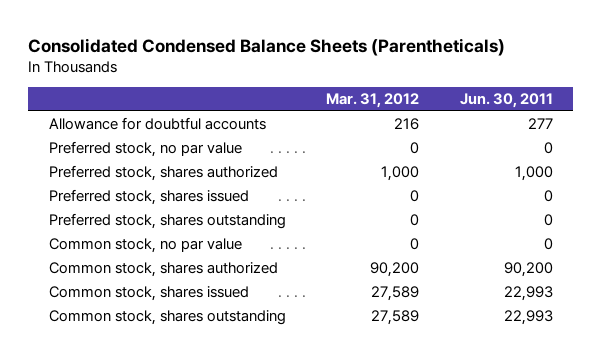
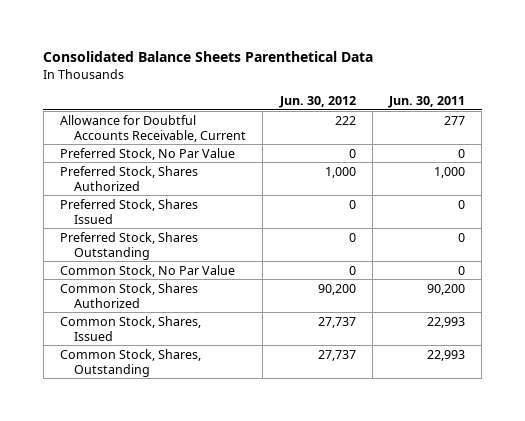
- Consolidated Condensed Balance Sheets (Parentheticals)
+ Consolidated Balance Sheets Parenthetical Data
- | Mar. 31, 2012 | Jun. 30, 2011
+ | Jun. 30, 2012 | Jun. 30, 2011
- Allowance for doubtful accounts | 216 | 277
- Preferred stock, no par value | 0 | 0
- Preferred stock, shares authorized | 1,000 | 1,000
- Preferred stock, shares issued | 0 | 0
- Preferred stock, shares outstanding | 0 | 0
- Common stock, no par value | 0 | 0
- Common stock, shares authorized | 90,200 | 90,200
- Common stock, shares issued | 27,589 | 22,993
- Common stock, shares outstanding | 27,589 | 22,993
+ Allowance for Doubtful Accounts Receivable, Current | 222 | 277
+ Preferred Stock, No Par Value | 0 | 0
+ Preferred Stock, Shares Authorized | 1,000 | 1,000
+ Preferred Stock, Shares Issued | 0 | 0
+ Preferred Stock, Shares Outstanding | 0 | 0
+ Common Stock, No Par Value | 0 | 0
+ Common Stock, Shares Authorized | 90,200 | 90,200
+ Common Stock, Shares, Issued | 27,737 | 22,993
+ Common Stock, Shares, Outstanding | 27,737 | 22,993

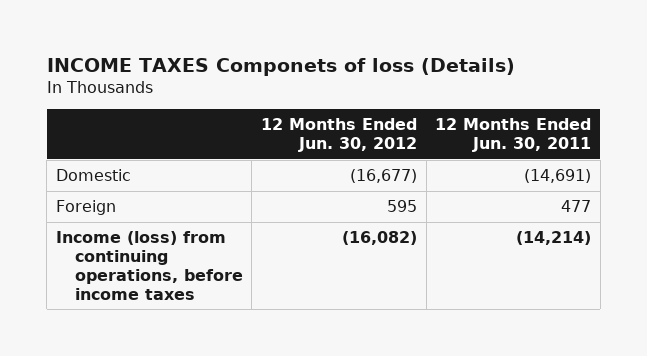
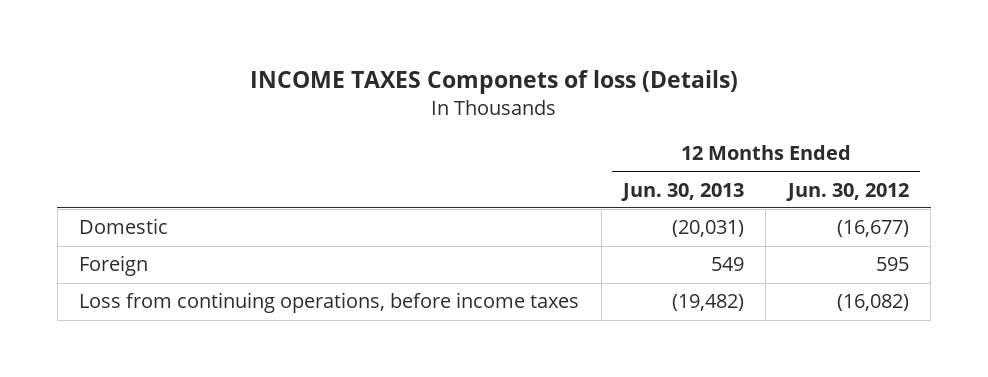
- | 12 Months Ended Jun. 30, 2012 | 12 Months Ended Jun. 30, 2011
+ | 12 Months Ended Jun. 30, 2013 | 12 Months Ended Jun. 30, 2012
- Income (loss) from continuing operations, before income taxes | (16,082) | (14,214)
+ Loss from continuing operations, before income taxes | (19,482) | (16,082)

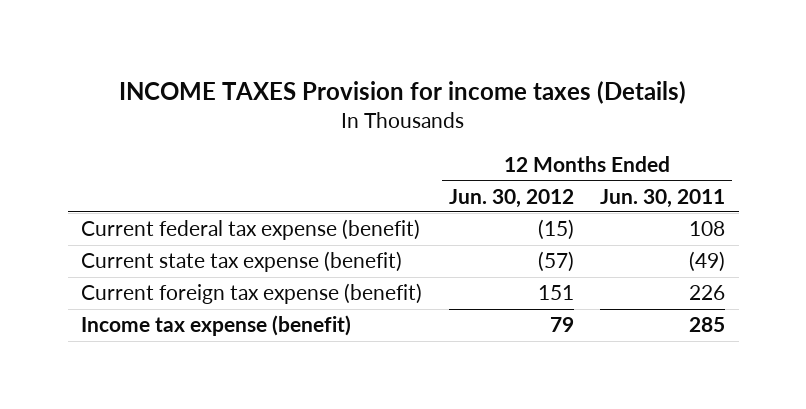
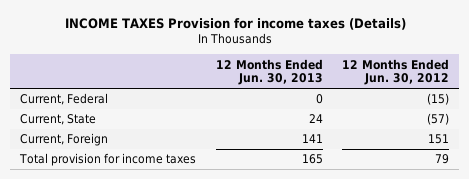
- | 12 Months Ended Jun. 30, 2012 | 12 Months Ended Jun. 30, 2011
+ | 12 Months Ended Jun. 30, 2013 | 12 Months Ended Jun. 30, 2012
- Current federal tax expense (benefit) | (15) | 108
- Current state tax expense (benefit) | (57) | (49)
- Current foreign tax expense (benefit) | 151 | 226
- Income tax expense (benefit) | 79 | 285
+ Current, Federal | 0 | (15)
+ Current, State | 24 | (57)
+ Current, Foreign | 141 | 151
+ Total provision for income taxes | 165 | 79

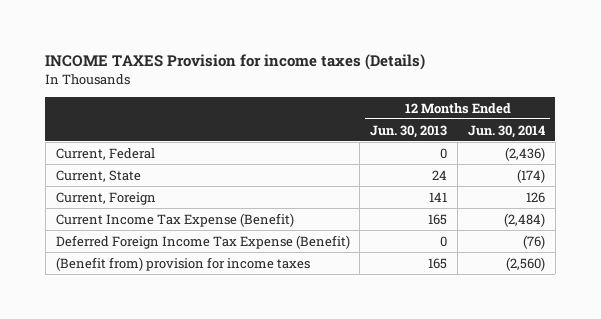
- | 12 Months Ended Jun. 30, 2013 | 12 Months Ended Jun. 30, 2012
+ | 12 Months Ended Jun. 30, 2013 | 12 Months Ended Jun. 30, 2014
- Total provision for income taxes | 165 | 79
+ Current Income Tax Expense (Benefit) | 165 | (2,484)
+ Deferred Foreign Income Tax Expense (Benefit) | 0 | (76)
+ (Benefit from) provision for income taxes | 165 | (2,560)

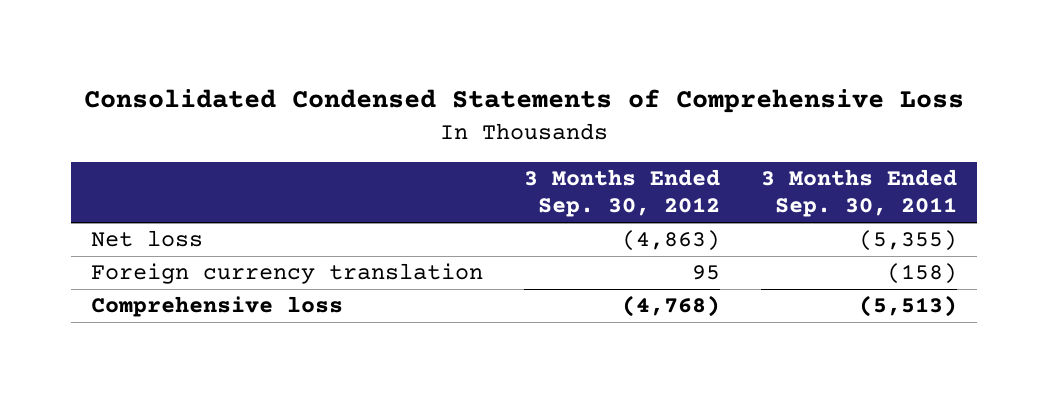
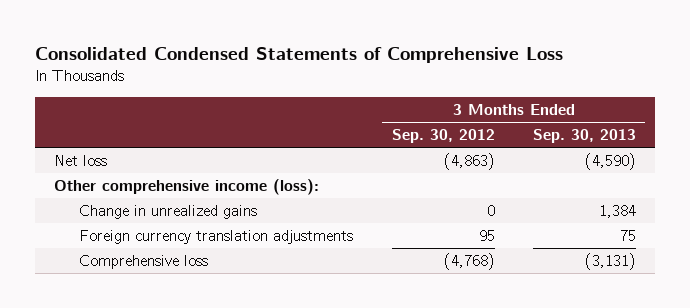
- | 3 Months Ended Sep. 30, 2012 | 3 Months Ended Sep. 30, 2011
+ | 3 Months Ended Sep. 30, 2012 | 3 Months Ended Sep. 30, 2013
- Foreign currency translation | 95 | (158)
+ Other comprehensive income (loss):
+ Change in unrealized gains | 0 | 1,384
+ Foreign currency translation adjustments | 95 | 75

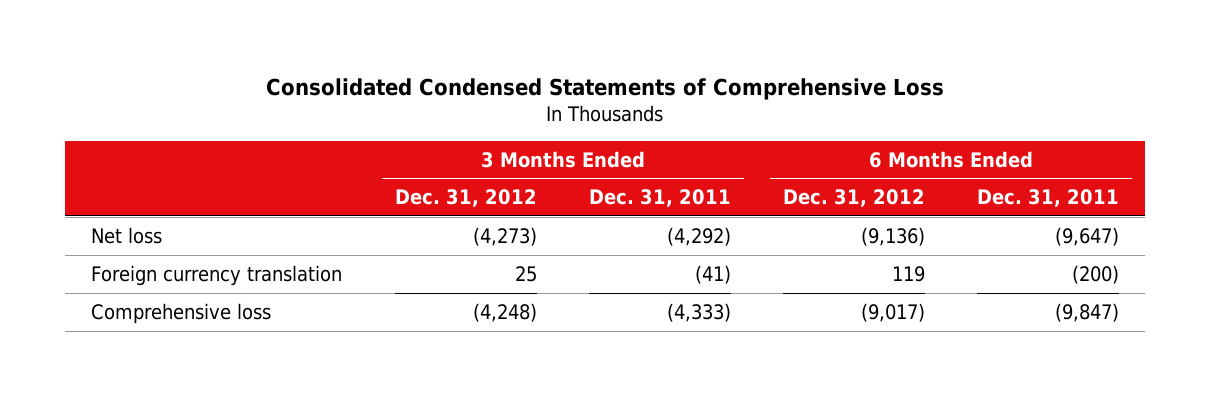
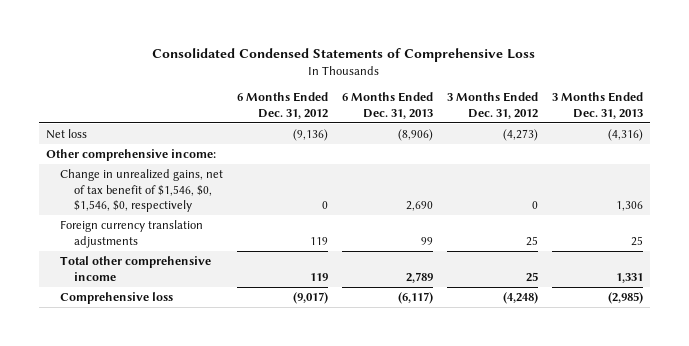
- | 3 Months Ended Dec. 31, 2012 | 3 Months Ended Dec. 31, 2011 | 6 Months Ended Dec. 31, 2012 | 6 Months Ended Dec. 31, 2011
+ | 6 Months Ended Dec. 31, 2012 | 6 Months Ended Dec. 31, 2013 | 3 Months Ended Dec. 31, 2012 | 3 Months Ended Dec. 31, 2013
- Foreign currency translation | 25 | (41) | 119 | (200)
+ Other comprehensive income:
+ Change in unrealized gains, net of tax benefit of $1,546, $0, $1,546, $0, respectively | 0 | 2,690 | 0 | 1,306
+ Foreign currency translation adjustments | 119 | 99 | 25 | 25
+ Total other comprehensive income | 119 | 2,789 | 25 | 1,331

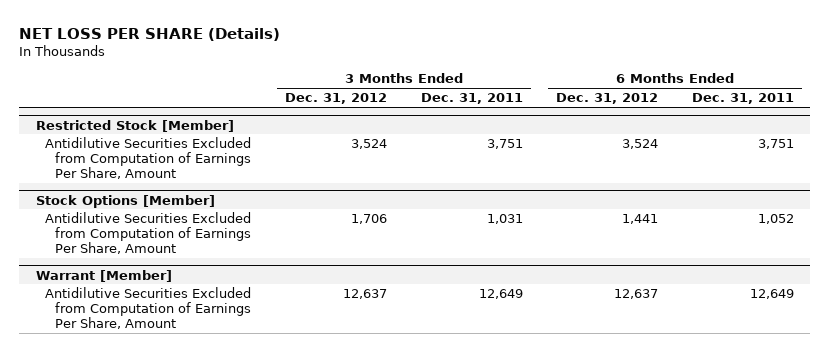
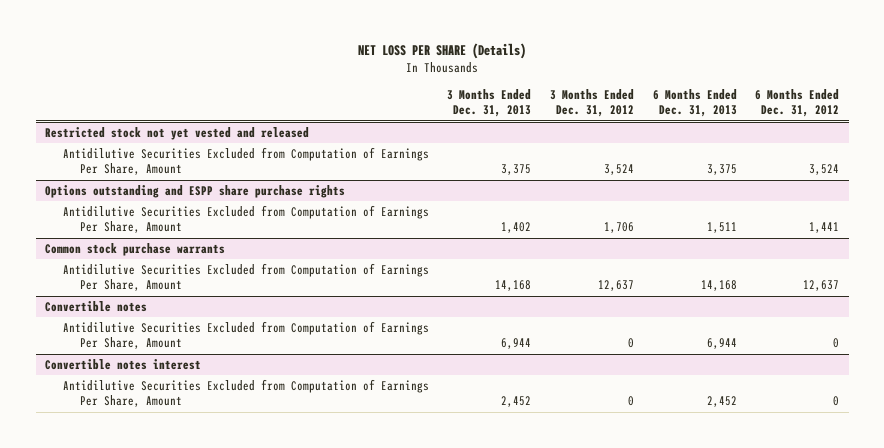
- | 3 Months Ended Dec. 31, 2012 | 3 Months Ended Dec. 31, 2011 | 6 Months Ended Dec. 31, 2012 | 6 Months Ended Dec. 31, 2011
+ | 3 Months Ended Dec. 31, 2013 | 3 Months Ended Dec. 31, 2012 | 6 Months Ended Dec. 31, 2013 | 6 Months Ended Dec. 31, 2012
- Restricted Stock [Member]
+ Restricted stock not yet vested and released
- Stock Options [Member]
+ Options outstanding and ESPP share purchase rights
- Warrant [Member]
+ Common stock purchase warrants
+ Convertible notes
+ Antidilutive Securities Excluded from Computation of Earnings Per Share, Amount | 6,944 | 0 | 6,944 | 0
+ Convertible notes interest
+ Antidilutive Securities Excluded from Computation of Earnings Per Share, Amount | 2,452 | 0 | 2,452 | 0

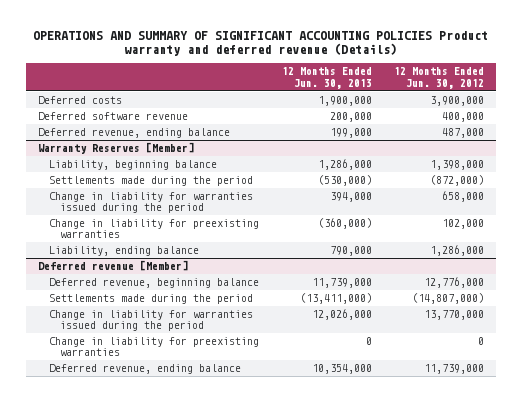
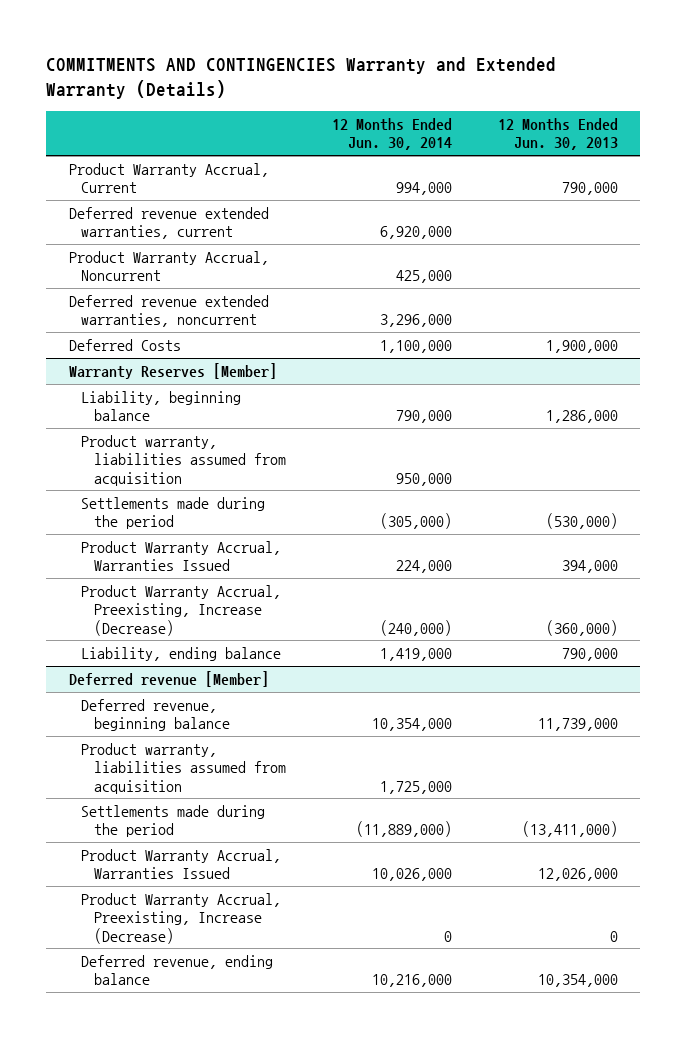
- OPERATIONS AND SUMMARY OF SIGNIFICANT ACCOUNTING POLICIES Product warranty and deferred revenue (Details)
+ COMMITMENTS AND CONTINGENCIES Warranty and Extended Warranty (Details)
- | 12 Months Ended Jun. 30, 2013 | 12 Months Ended Jun. 30, 2012
+ | 12 Months Ended Jun. 30, 2014 | 12 Months Ended Jun. 30, 2013
- Deferred costs | 1,900,000 | 3,900,000
- Deferred software revenue | 200,000 | 400,000
- Deferred revenue, ending balance | 199,000 | 487,000
+ Product Warranty Accrual, Current | 994,000 | 790,000
+ Deferred revenue extended warranties, current | 6,920,000 |
+ Product Warranty Accrual, Noncurrent | 425,000 |
+ Deferred revenue extended warranties, noncurrent | 3,296,000 |
+ Deferred Costs | 1,100,000 | 1,900,000
@ Warranty Reserves [Member]
+ Product warranty, liabilities assumed from acquisition | 950,000 |
- Change in liability for warranties issued during the period | 394,000 | 658,000
- Change in liability for preexisting warranties | (360,000) | 102,000
+ Product Warranty Accrual, Warranties Issued | 224,000 | 394,000
+ Product Warranty Accrual, Preexisting, Increase (Decrease) | (240,000) | (360,000)
@ Deferred revenue [Member]
+ Product warranty, liabilities assumed from acquisition | 1,725,000 |
- Change in liability for warranties issued during the period | 12,026,000 | 13,770,000
- Change in liability for preexisting warranties | 0 | 0
+ Product Warranty Accrual, Warranties Issued | 10,026,000 | 12,026,000
+ Product Warranty Accrual, Preexisting, Increase (Decrease) | 0 | 0

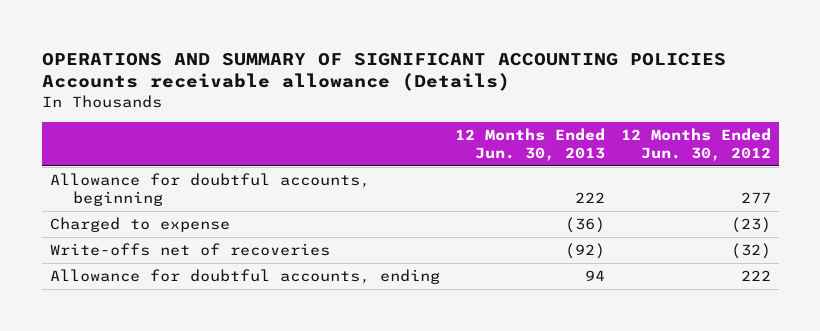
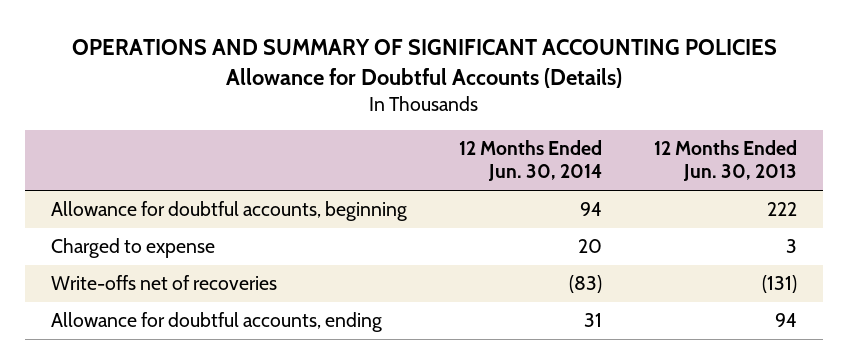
- OPERATIONS AND SUMMARY OF SIGNIFICANT ACCOUNTING POLICIES Accounts receivable allowance (Details)
+ OPERATIONS AND SUMMARY OF SIGNIFICANT ACCOUNTING POLICIES Allowance for Doubtful Accounts (Details)
- | 12 Months Ended Jun. 30, 2013 | 12 Months Ended Jun. 30, 2012
+ | 12 Months Ended Jun. 30, 2014 | 12 Months Ended Jun. 30, 2013
- Charged to expense | (36) | (23)
- Write-offs net of recoveries | (92) | (32)
+ Charged to expense | 20 | 3
+ Write-offs net of recoveries | (83) | (131)

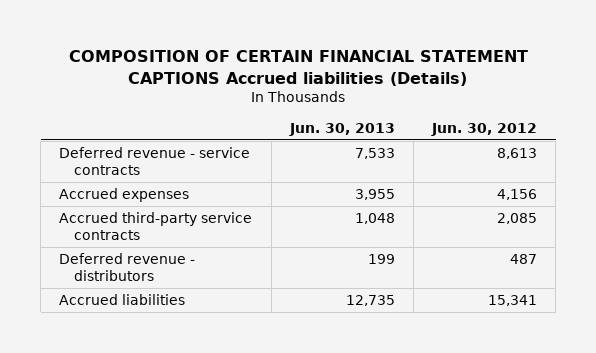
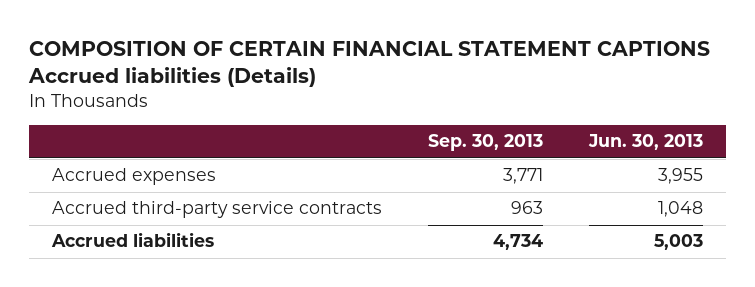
- | Jun. 30, 2013 | Jun. 30, 2012
+ | Sep. 30, 2013 | Jun. 30, 2013
- Deferred revenue - service contracts | 7,533 | 8,613
- Deferred revenue - distributors | 199 | 487
- Accrued liabilities | 12,735 | 15,341
+ Accrued liabilities | 4,734 | 5,003

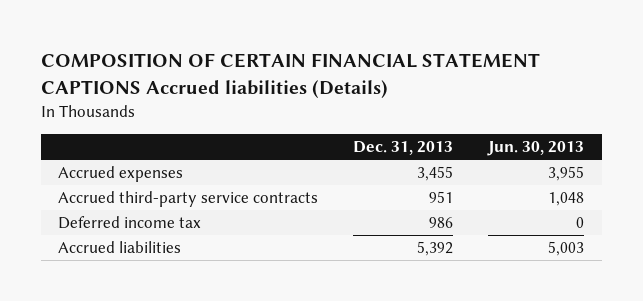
- | Sep. 30, 2013 | Jun. 30, 2013
+ | Dec. 31, 2013 | Jun. 30, 2013
+ Deferred income tax | 986 | 0

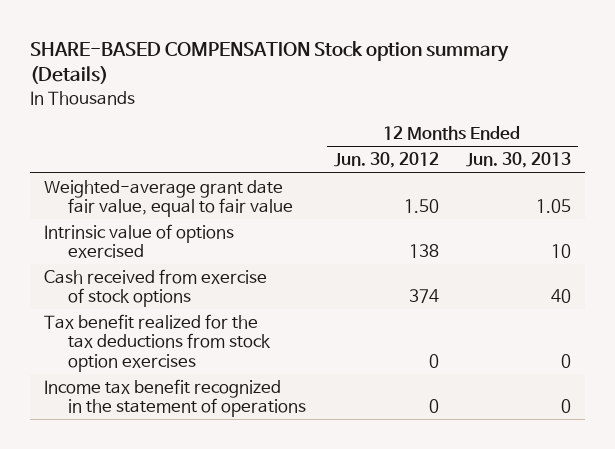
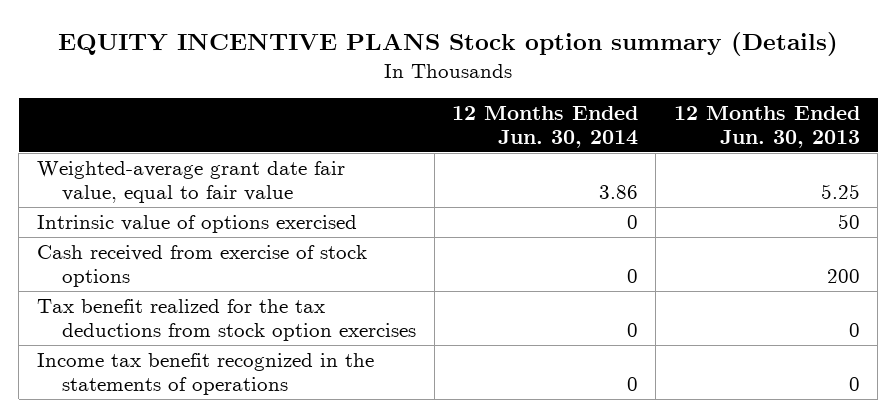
- SHARE-BASED COMPENSATION Stock option summary (Details)
+ EQUITY INCENTIVE PLANS Stock option summary (Details)
- | 12 Months Ended Jun. 30, 2012 | 12 Months Ended Jun. 30, 2013
+ | 12 Months Ended Jun. 30, 2014 | 12 Months Ended Jun. 30, 2013
- Weighted-average grant date fair value, equal to fair value | 1.50 | 1.05
- Intrinsic value of options exercised | 138 | 10
- Cash received from exercise of stock options | 374 | 40
+ Weighted-average grant date fair value, equal to fair value | 3.86 | 5.25
+ Intrinsic value of options exercised | 0 | 50
+ Cash received from exercise of stock options | 0 | 200
- Income tax benefit recognized in the statement of operations | 0 | 0
+ Income tax benefit recognized in the statements of operations | 0 | 0

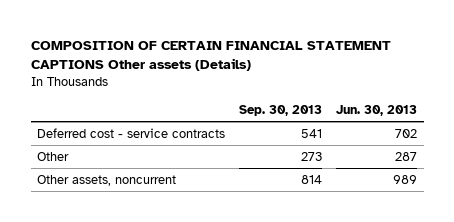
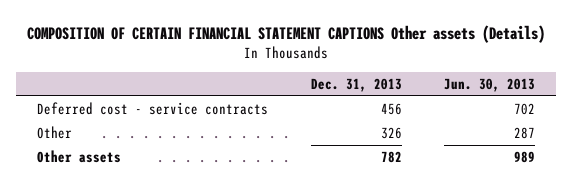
- | Sep. 30, 2013 | Jun. 30, 2013
+ | Dec. 31, 2013 | Jun. 30, 2013
- Other assets, noncurrent | 814 | 989
+ Other assets | 782 | 989

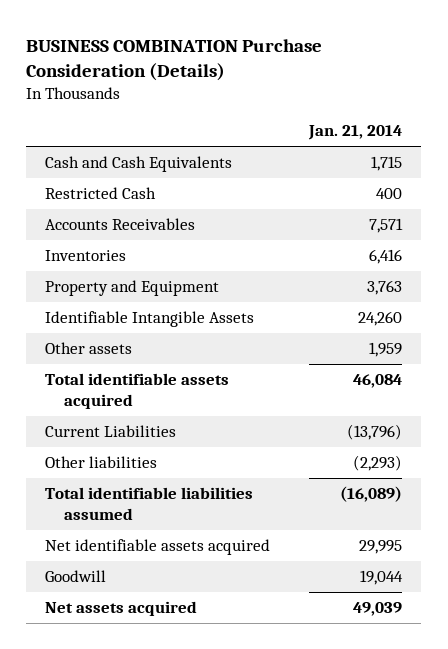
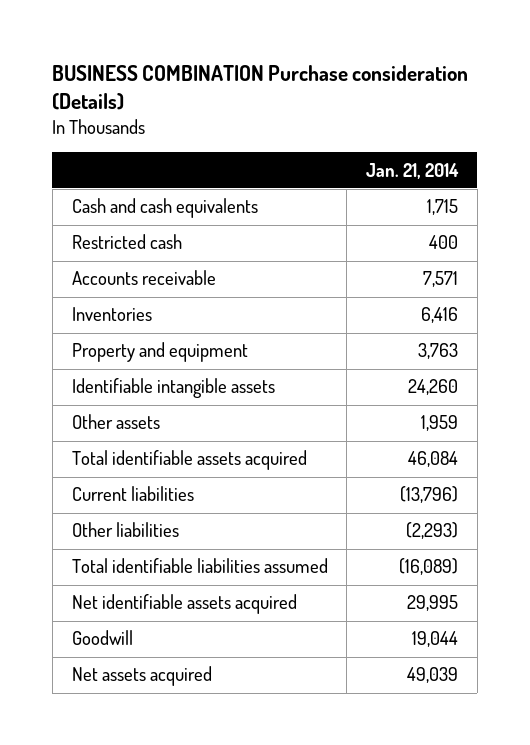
- BUSINESS COMBINATION Purchase Consideration (Details)
+ BUSINESS COMBINATION Purchase consideration (Details)
- Cash and Cash Equivalents | 1,715
- Restricted Cash | 400
- Accounts Receivables | 7,571
+ Cash and cash equivalents | 1,715
+ Restricted cash | 400
+ Accounts receivable | 7,571
- Property and Equipment | 3,763
- Identifiable Intangible Assets | 24,260
+ Property and equipment | 3,763
+ Identifiable intangible assets | 24,260
- Current Liabilities | (13,796)
+ Current liabilities | (13,796)

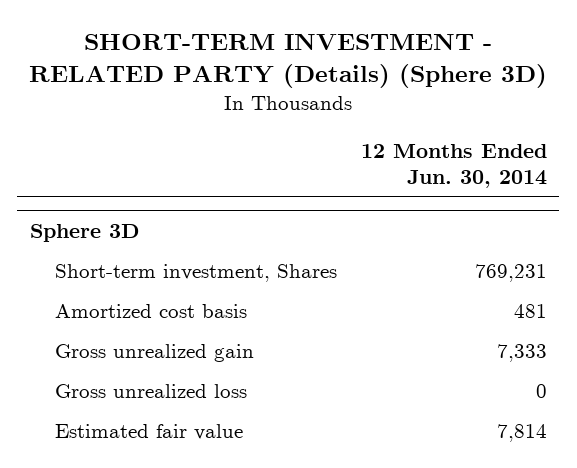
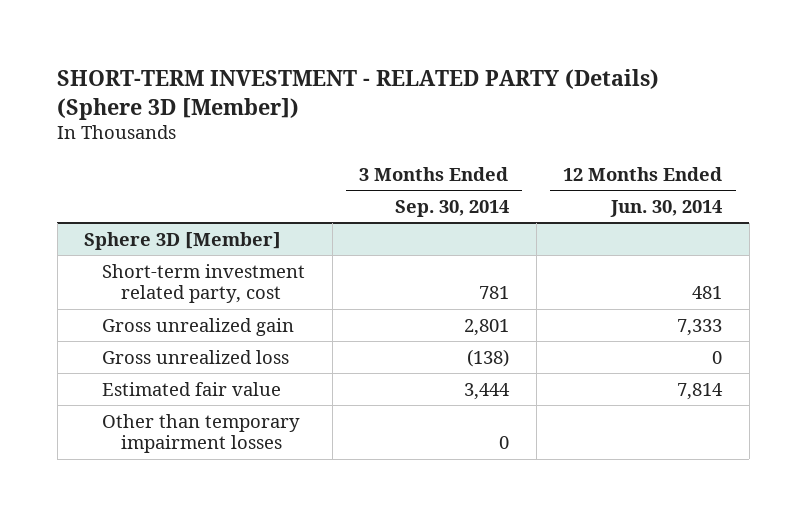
- SHORT-TERM INVESTMENT - RELATED PARTY (Details) (Sphere 3D)
+ SHORT-TERM INVESTMENT - RELATED PARTY (Details) (Sphere 3D [Member])
- | 12 Months Ended Jun. 30, 2014
+ | 3 Months Ended Sep. 30, 2014 | 12 Months Ended Jun. 30, 2014
- Sphere 3D
- Short-term investment, Shares | 769,231
- Amortized cost basis | 481
+ Sphere 3D [Member]
+ Short-term investment related party, cost | 781 | 481
+ Other than temporary impairment losses | 0 |

